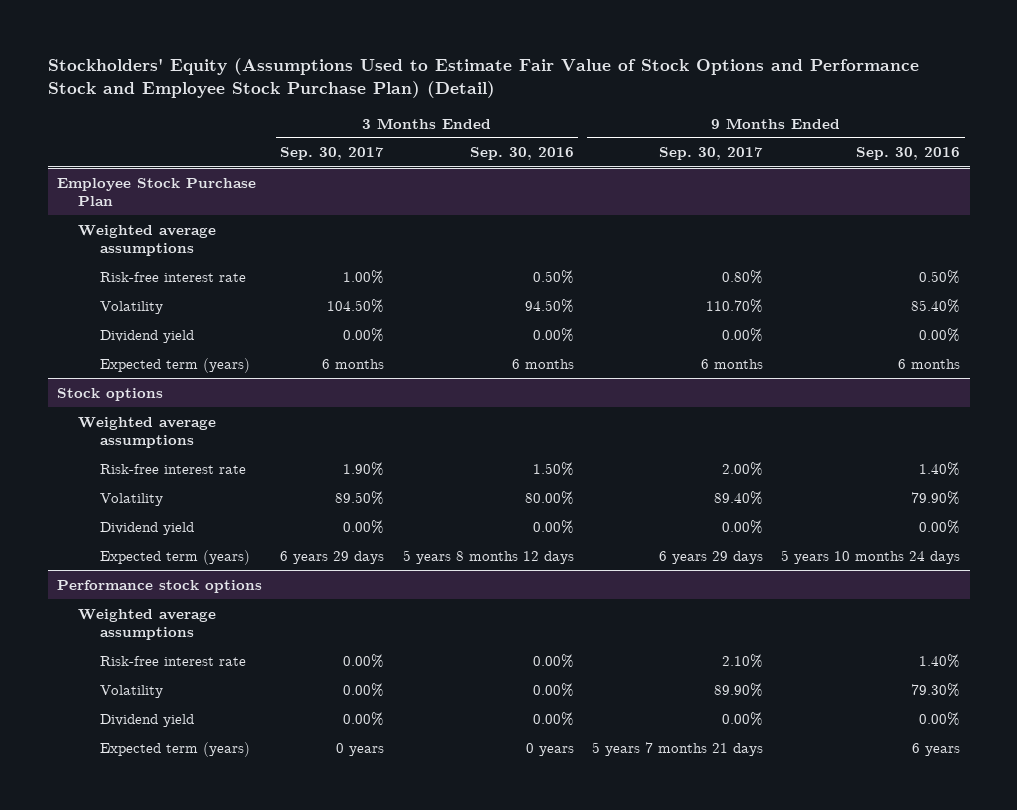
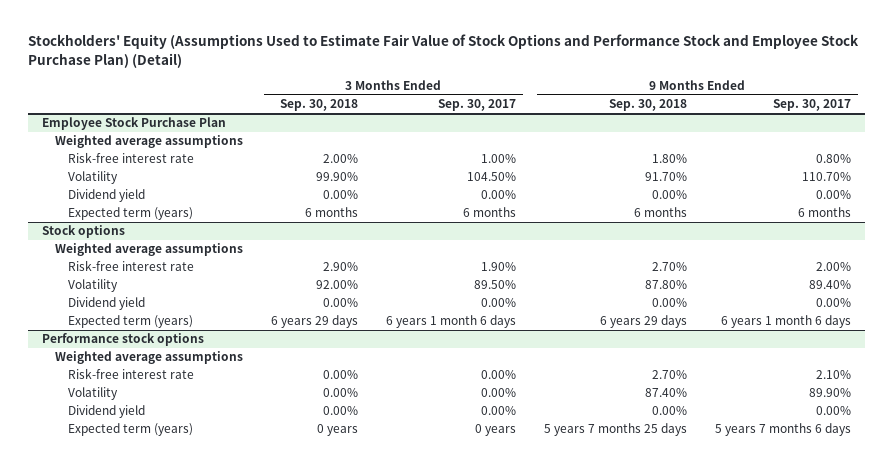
- | 3 Months Ended Sep. 30, 2017 | 3 Months Ended Sep. 30, 2016 | 9 Months Ended Sep. 30, 2017 | 9 Months Ended Sep. 30, 2016
+ | 3 Months Ended Sep. 30, 2018 | 3 Months Ended Sep. 30, 2017 | 9 Months Ended Sep. 30, 2018 | 9 Months Ended Sep. 30, 2017
@ Stock options
- Expected term (years) | 6 years 29 days | 5 years 8 months 12 days | 6 years 29 days | 5 years 10 months 24 days
+ Expected term (years) | 6 years 29 days | 6 years 1 month 6 days | 6 years 29 days | 6 years 1 month 6 days
@ Performance stock options
- Expected term (years) | 0 years | 0 years | 5 years 7 months 21 days | 6 years
+ Expected term (years) | 0 years | 0 years | 5 years 7 months 25 days | 5 years 7 months 6 days

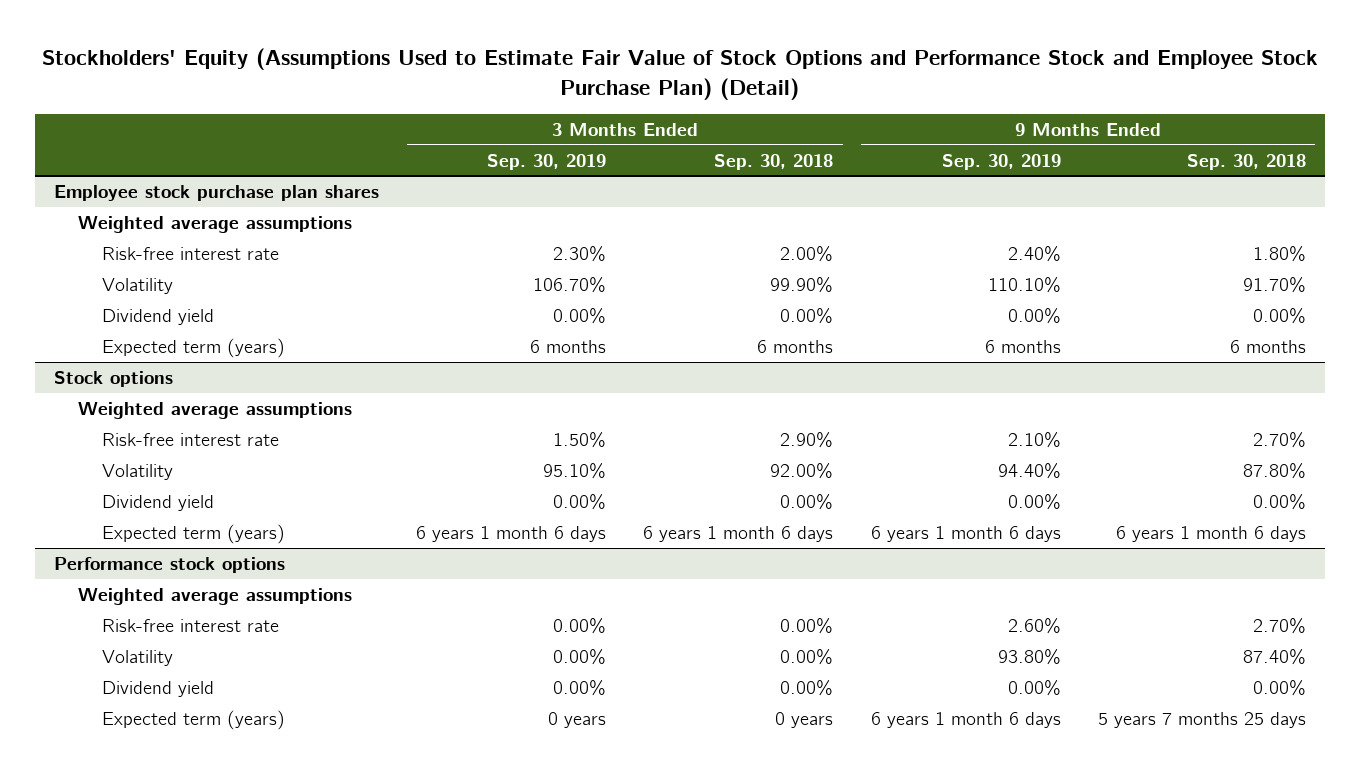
- | 3 Months Ended Sep. 30, 2018 | 3 Months Ended Sep. 30, 2017 | 9 Months Ended Sep. 30, 2018 | 9 Months Ended Sep. 30, 2017
+ | 3 Months Ended Sep. 30, 2019 | 3 Months Ended Sep. 30, 2018 | 9 Months Ended Sep. 30, 2019 | 9 Months Ended Sep. 30, 2018
- Employee Stock Purchase Plan
+ Employee stock purchase plan shares
@ Stock options
- Expected term (years) | 6 years 29 days | 6 years 1 month 6 days | 6 years 29 days | 6 years 1 month 6 days
+ Expected term (years) | 6 years 1 month 6 days | 6 years 1 month 6 days | 6 years 1 month 6 days | 6 years 1 month 6 days

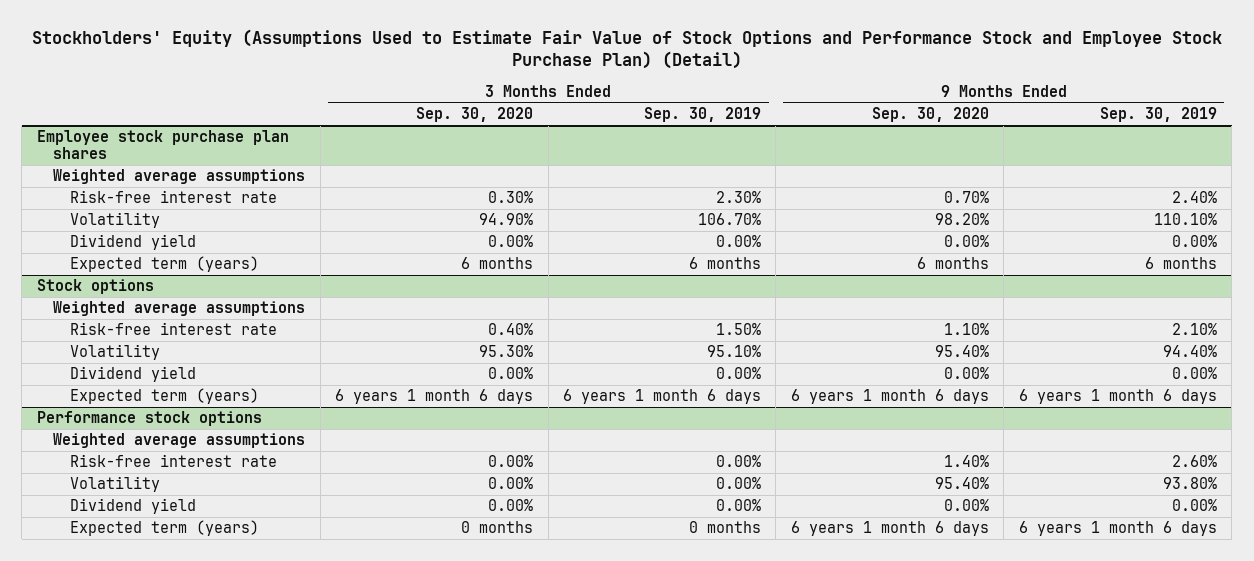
- | 3 Months Ended Sep. 30, 2019 | 3 Months Ended Sep. 30, 2018 | 9 Months Ended Sep. 30, 2019 | 9 Months Ended Sep. 30, 2018
+ | 3 Months Ended Sep. 30, 2020 | 3 Months Ended Sep. 30, 2019 | 9 Months Ended Sep. 30, 2020 | 9 Months Ended Sep. 30, 2019
@ Performance stock options
- Expected term (years) | 0 years | 0 years | 6 years 1 month 6 days | 5 years 7 months 25 days
+ Expected term (years) | 0 months | 0 months | 6 years 1 month 6 days | 6 years 1 month 6 days

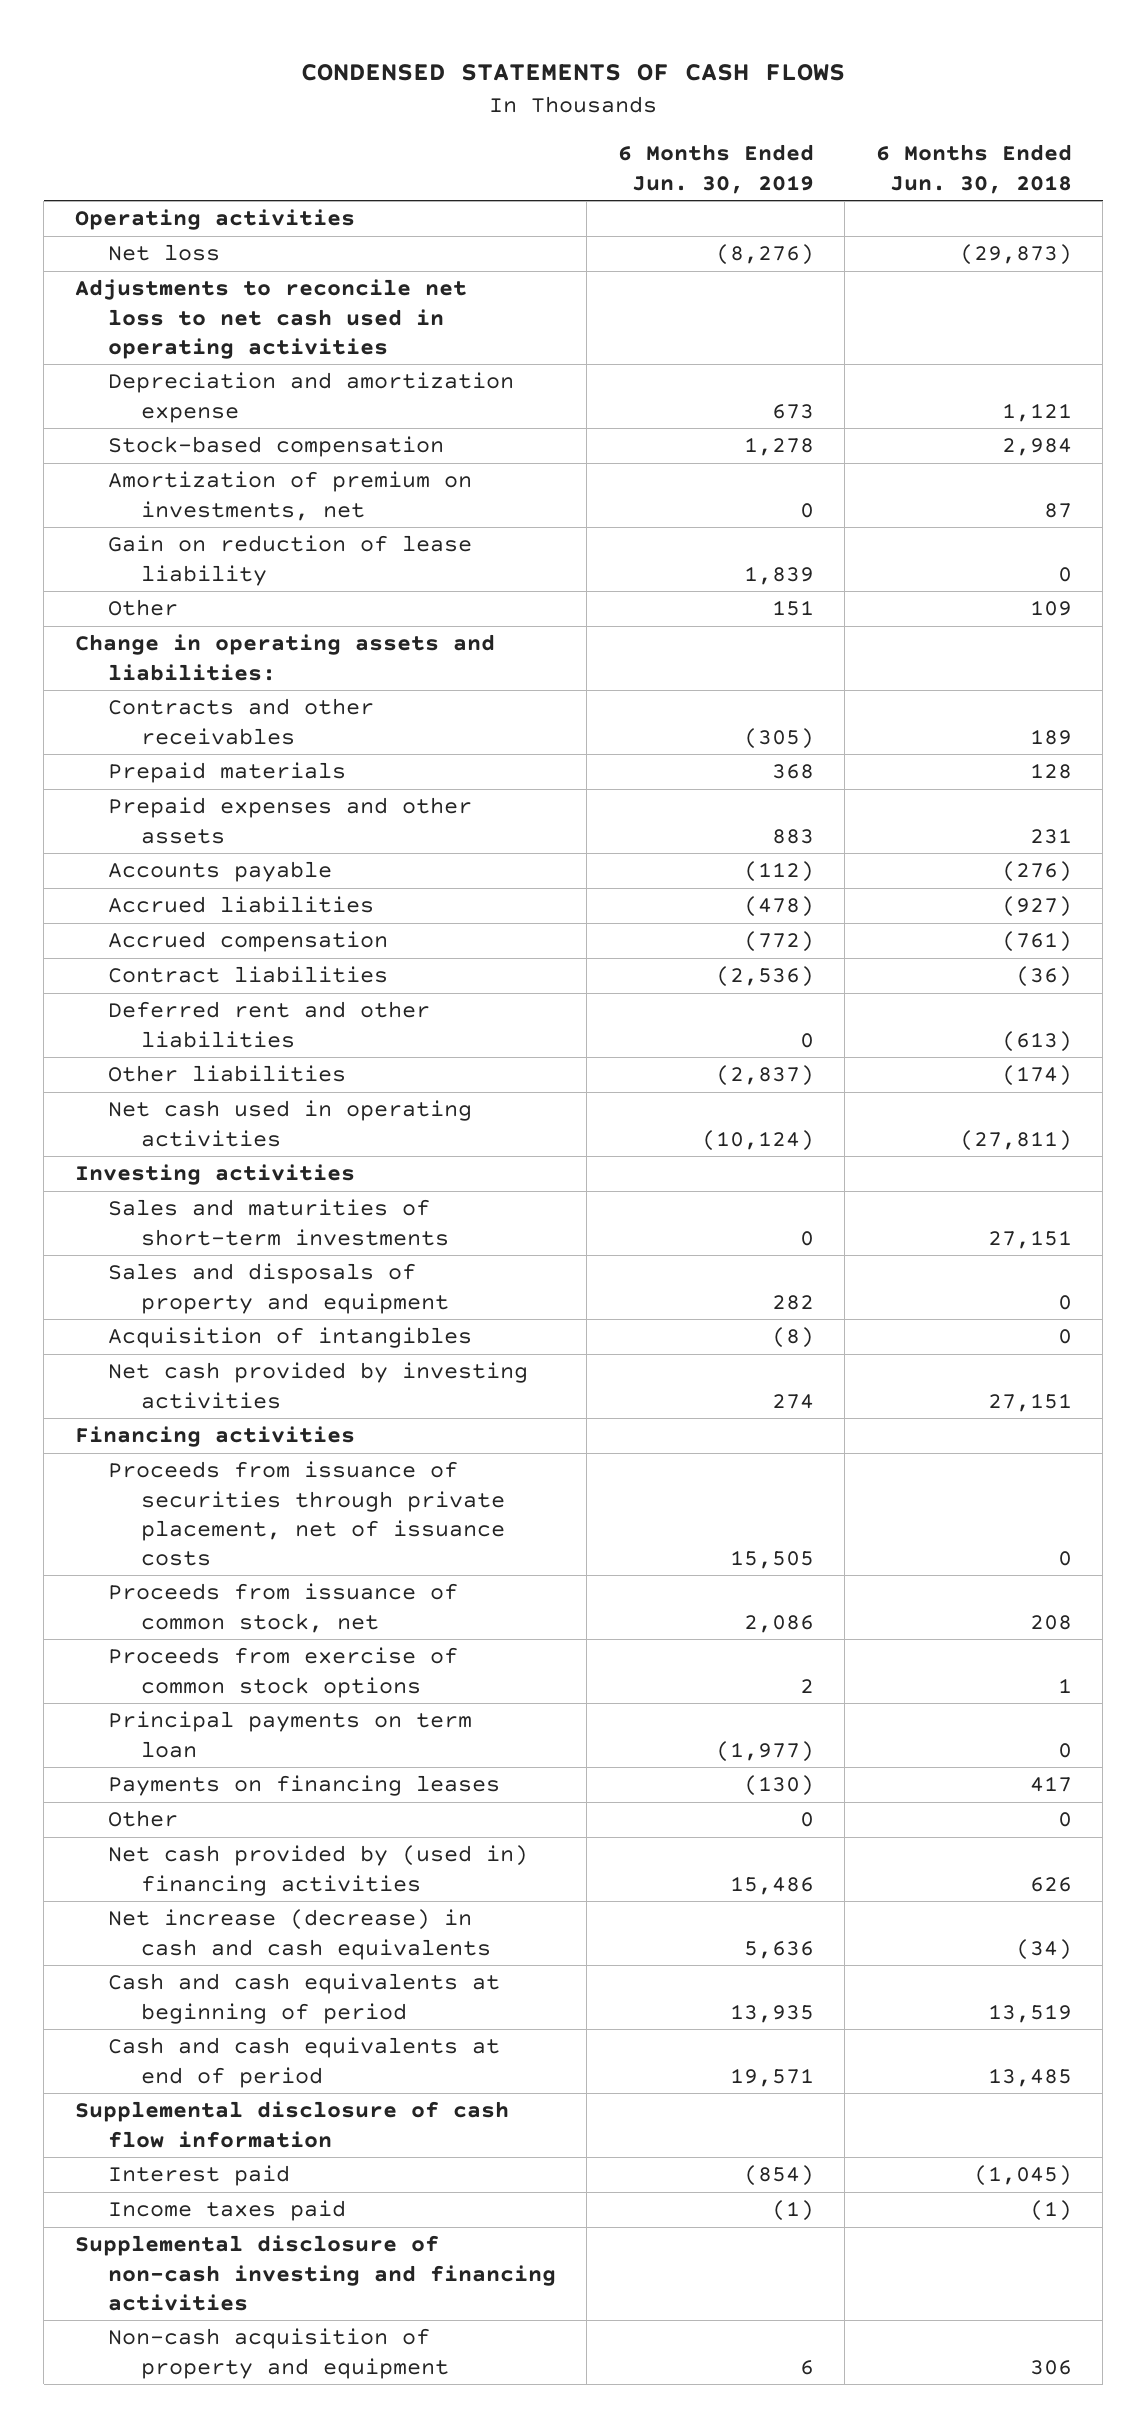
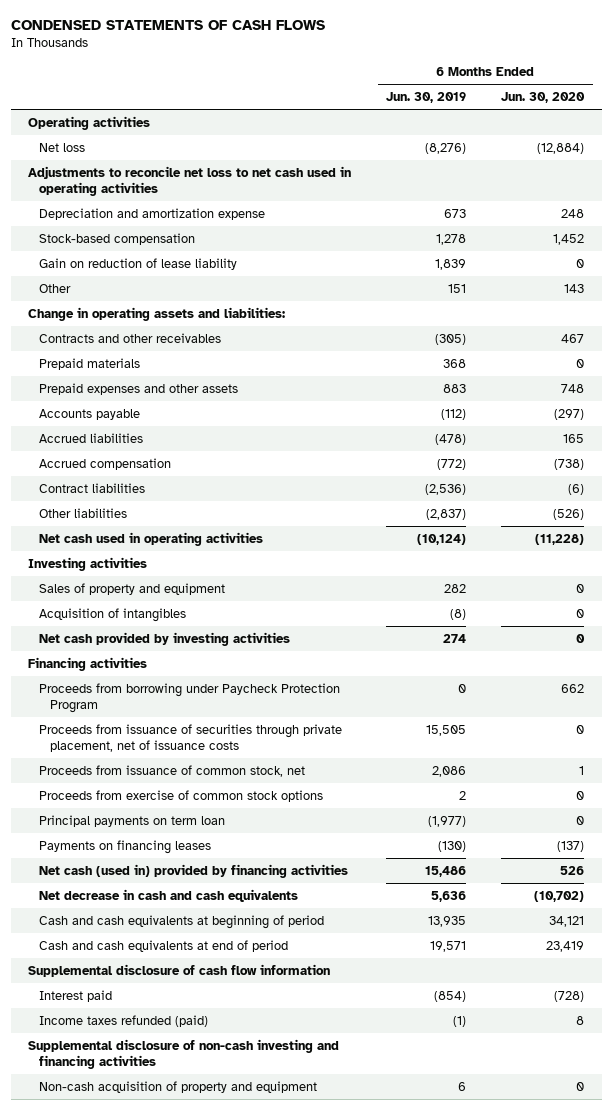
- | 6 Months Ended Jun. 30, 2019 | 6 Months Ended Jun. 30, 2018
+ | 6 Months Ended Jun. 30, 2019 | 6 Months Ended Jun. 30, 2020
- Amortization of premium on investments, net | 0 | 87
- Deferred rent and other liabilities | 0 | (613)
- Sales and maturities of short-term investments | 0 | 27,151
- Sales and disposals of property and equipment | 282 | 0
+ Sales of property and equipment | 282 | 0
+ Proceeds from borrowing under Paycheck Protection Program | 0 | 662
- Other | 0 | 0
- Net cash provided by (used in) financing activities | 15,486 | 626
- Net increase (decrease) in cash and cash equivalents | 5,636 | (34)
+ Net cash (used in) provided by financing activities | 15,486 | 526
+ Net decrease in cash and cash equivalents | 5,636 | (10,702)
- Income taxes paid | (1) | (1)
+ Income taxes refunded (paid) | (1) | 8

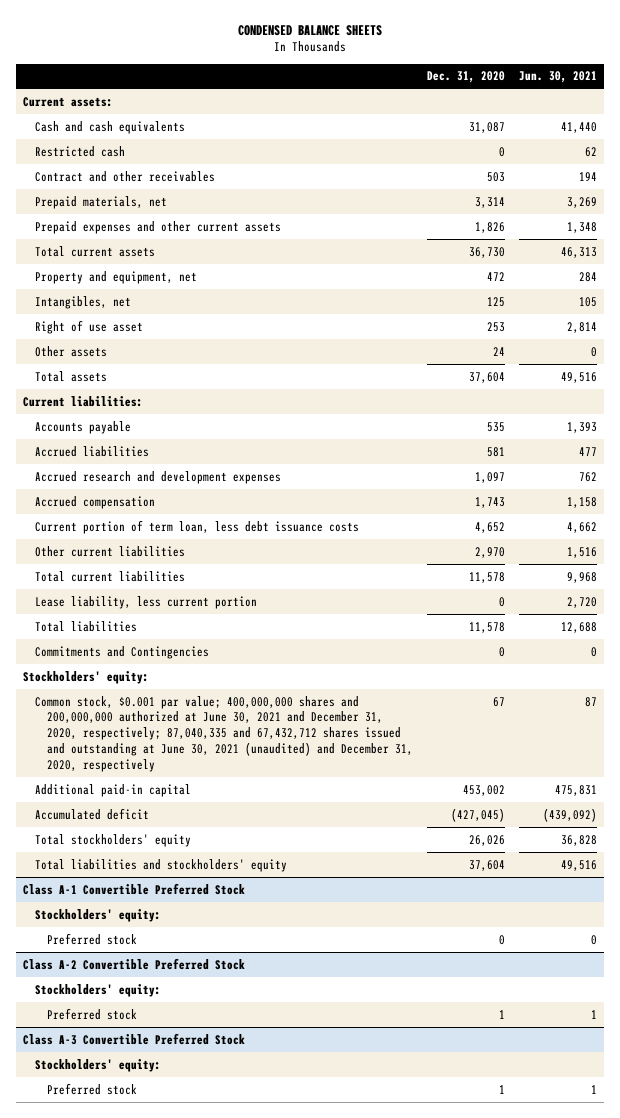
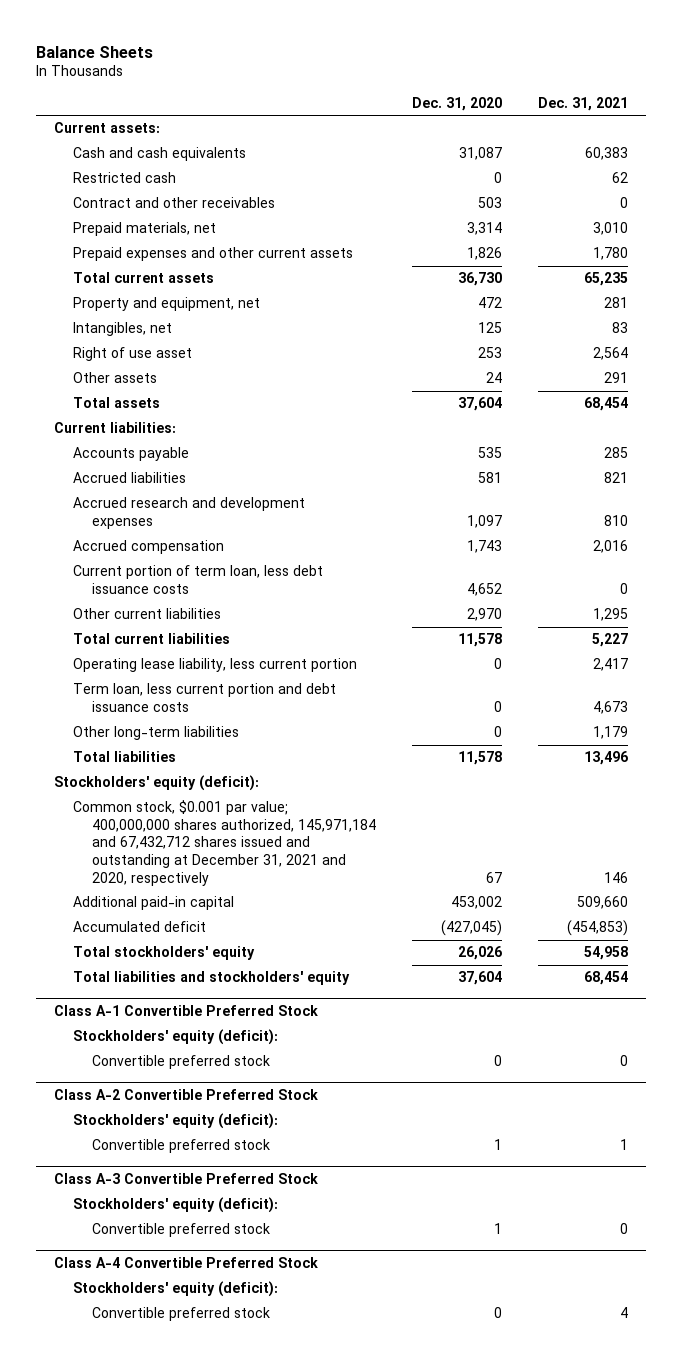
- CONDENSED BALANCE SHEETS
+ Balance Sheets
- | Dec. 31, 2020 | Jun. 30, 2021
+ | Dec. 31, 2020 | Dec. 31, 2021
- Lease liability, less current portion | 0 | 2,720
+ Operating lease liability, less current portion | 0 | 2,417
+ Term loan, less current portion and debt issuance costs | 0 | 4,673
+ Other long-term liabilities | 0 | 1,179
- Commitments and Contingencies | 0 | 0
- Stockholders' equity:
- Common stock, $0.001 par value; 400,000,000 shares and 200,000,000 authorized at June 30, 2021 and December 31, 2020, respectively; 87,040,335 and 67,432,712 shares issued and outstanding at June 30, 2021 (unaudited) and December 31, 2020, respectively | 67 | 87
+ Stockholders' equity (deficit):
+ Common stock, $0.001 par value; 400,000,000 shares authorized, 145,971,184 and 67,432,712 shares issued and outstanding at December 31, 2021 and 2020, respectively | 67 | 146
@ Class A-1 Convertible Preferred Stock
- Stockholders' equity:
- Preferred stock | 0 | 0
+ Stockholders' equity (deficit):
+ Convertible preferred stock | 0 | 0
@ Class A-2 Convertible Preferred Stock
- Stockholders' equity:
- Preferred stock | 1 | 1
+ Stockholders' equity (deficit):
+ Convertible preferred stock | 1 | 1
@ Class A-3 Convertible Preferred Stock
- Stockholders' equity:
- Preferred stock | 1 | 1
+ Stockholders' equity (deficit):
+ Convertible preferred stock | 1 | 0
+ Class A-4 Convertible Preferred Stock
+ Stockholders' equity (deficit):
+ Convertible preferred stock | 0 | 4

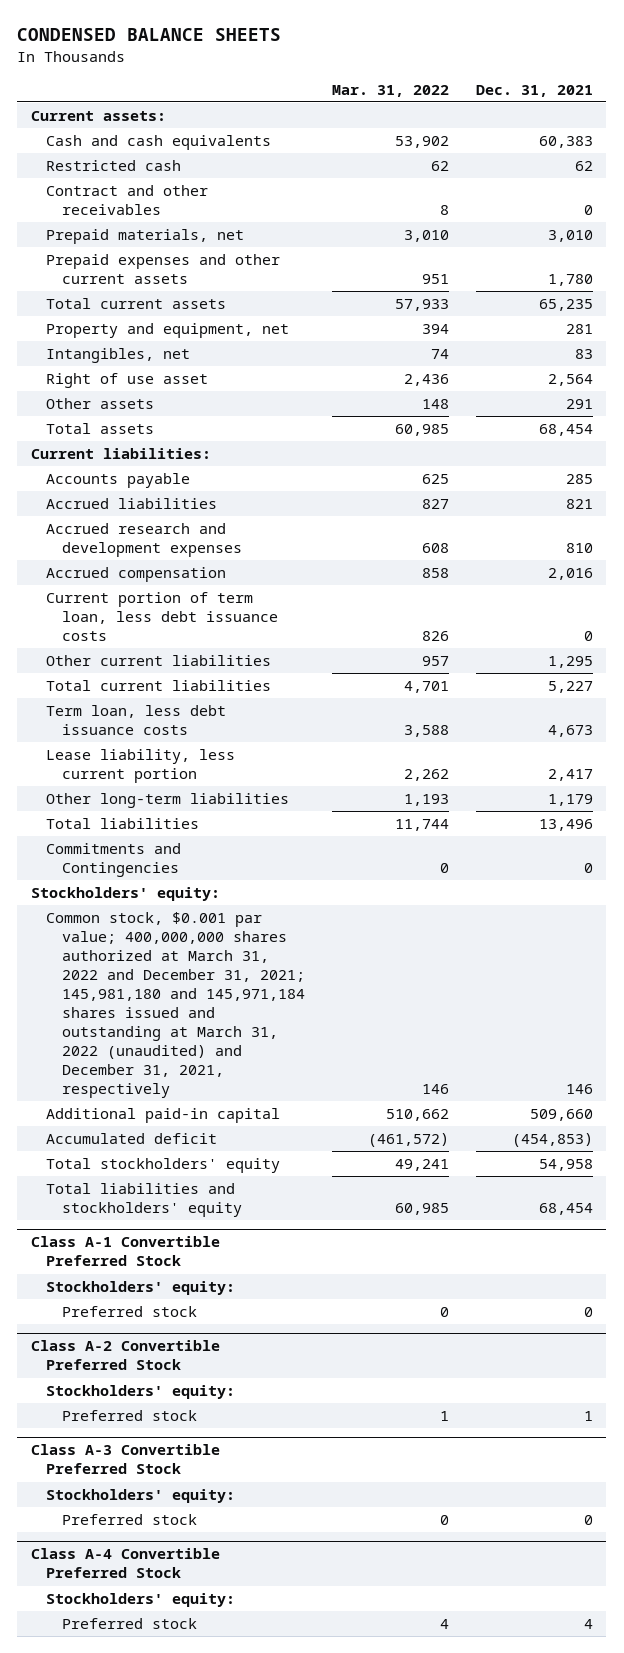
- Balance Sheets
+ CONDENSED BALANCE SHEETS
- | Dec. 31, 2020 | Dec. 31, 2021
+ | Mar. 31, 2022 | Dec. 31, 2021
- Operating lease liability, less current portion | 0 | 2,417
- Term loan, less current portion and debt issuance costs | 0 | 4,673
+ Term loan, less debt issuance costs | 3,588 | 4,673
+ Lease liability, less current portion | 2,262 | 2,417
- Stockholders' equity (deficit):
- Common stock, $0.001 par value; 400,000,000 shares authorized, 145,971,184 and 67,432,712 shares issued and outstanding at December 31, 2021 and 2020, respectively | 67 | 146
+ Commitments and Contingencies | 0 | 0
+ Stockholders' equity:
+ Common stock, $0.001 par value; 400,000,000 shares authorized at March 31, 2022 and December 31, 2021; 145,981,180 and 145,971,184 shares issued and outstanding at March 31, 2022 (unaudited) and December 31, 2021, respectively | 146 | 146
@ Class A-1 Convertible Preferred Stock
- Stockholders' equity (deficit):
- Convertible preferred stock | 0 | 0
+ Stockholders' equity:
+ Preferred stock | 0 | 0
@ Class A-2 Convertible Preferred Stock
- Stockholders' equity (deficit):
- Convertible preferred stock | 1 | 1
+ Stockholders' equity:
+ Preferred stock | 1 | 1
@ Class A-3 Convertible Preferred Stock
- Stockholders' equity (deficit):
- Convertible preferred stock | 1 | 0
+ Stockholders' equity:
+ Preferred stock | 0 | 0
@ Class A-4 Convertible Preferred Stock
- Stockholders' equity (deficit):
- Convertible preferred stock | 0 | 4
+ Stockholders' equity:
+ Preferred stock | 4 | 4

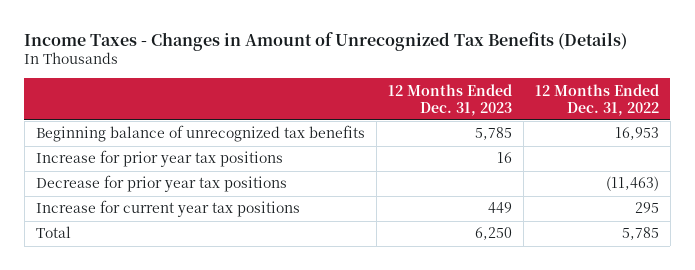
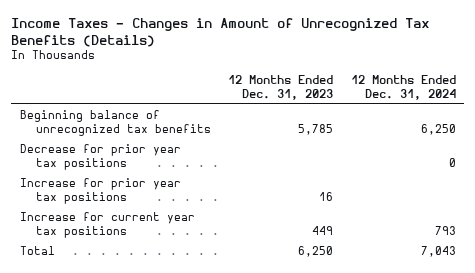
- | 12 Months Ended Dec. 31, 2023 | 12 Months Ended Dec. 31, 2022
+ | 12 Months Ended Dec. 31, 2023 | 12 Months Ended Dec. 31, 2024
moved down: Increase for prior year tax positions | 16 |

